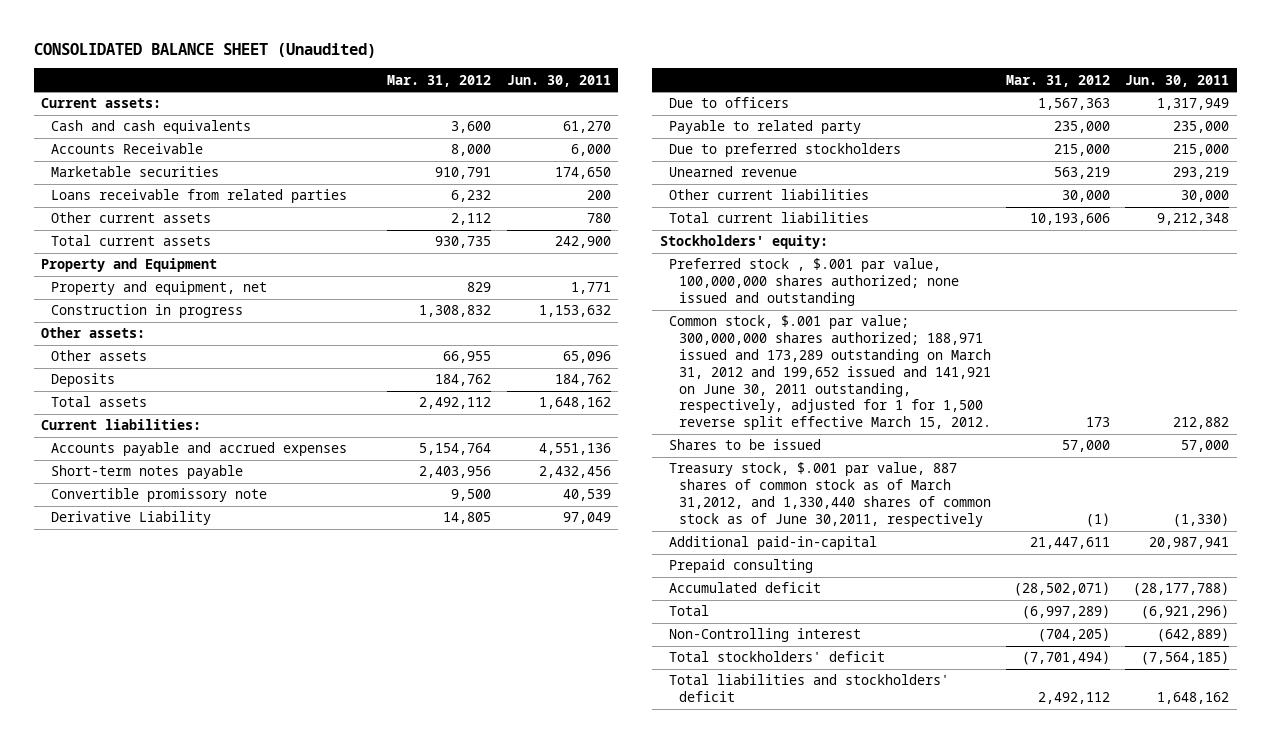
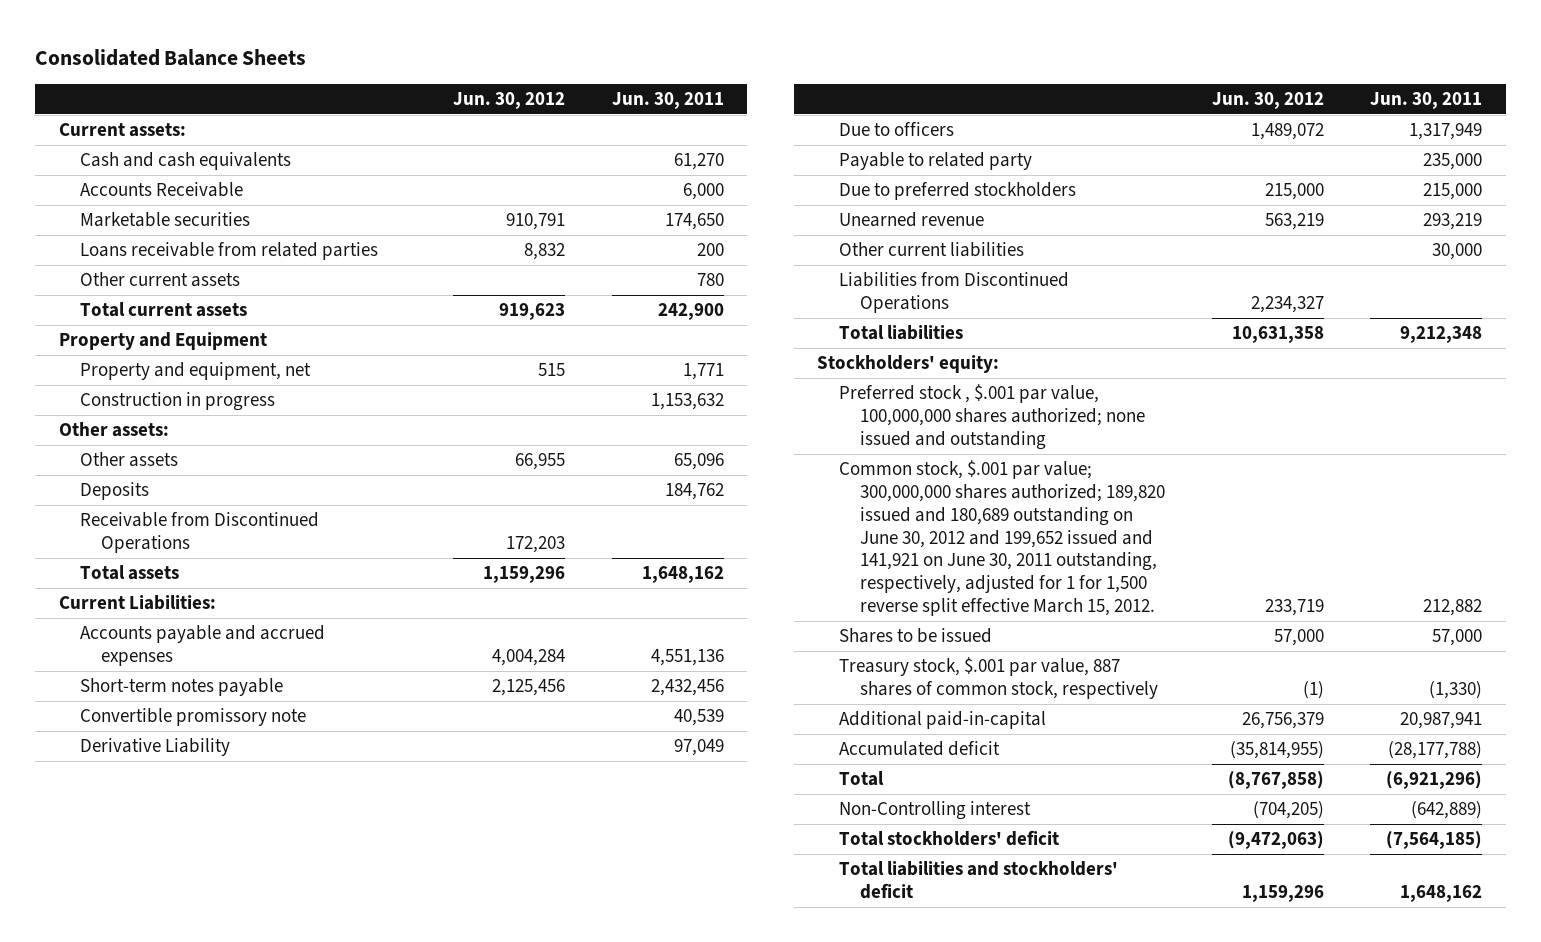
- CONSOLIDATED BALANCE SHEET (Unaudited)
+ Consolidated Balance Sheets
- | Mar. 31, 2012 | Jun. 30, 2011
+ | Jun. 30, 2012 | Jun. 30, 2011
+ Receivable from Discontinued Operations | 172,203 |
- Current liabilities:
+ Current Liabilities:
- Total current liabilities | 10,193,606 | 9,212,348
+ Liabilities from Discontinued Operations | 2,234,327 |
+ Total liabilities | 10,631,358 | 9,212,348
- Common stock, $.001 par value; 300,000,000 shares authorized; 188,971 issued and 173,289 outstanding on March 31, 2012 and 199,652 issued and 141,921 on June 30, 2011 outstanding, respectively, adjusted for 1 for 1,500 reverse split effective March 15, 2012. | 173 | 212,882
+ Common stock, $.001 par value; 300,000,000 shares authorized; 189,820 issued and 180,689 outstanding on June 30, 2012 and 199,652 issued and 141,921 on June 30, 2011 outstanding, respectively, adjusted for 1 for 1,500 reverse split effective March 15, 2012. | 233,719 | 212,882
- Treasury stock, $.001 par value, 887 shares of common stock as of March 31,2012, and 1,330,440 shares of common stock as of June 30,2011, respectively | (1) | (1,330)
+ Treasury stock, $.001 par value, 887 shares of common stock, respectively | (1) | (1,330)
- Prepaid consulting

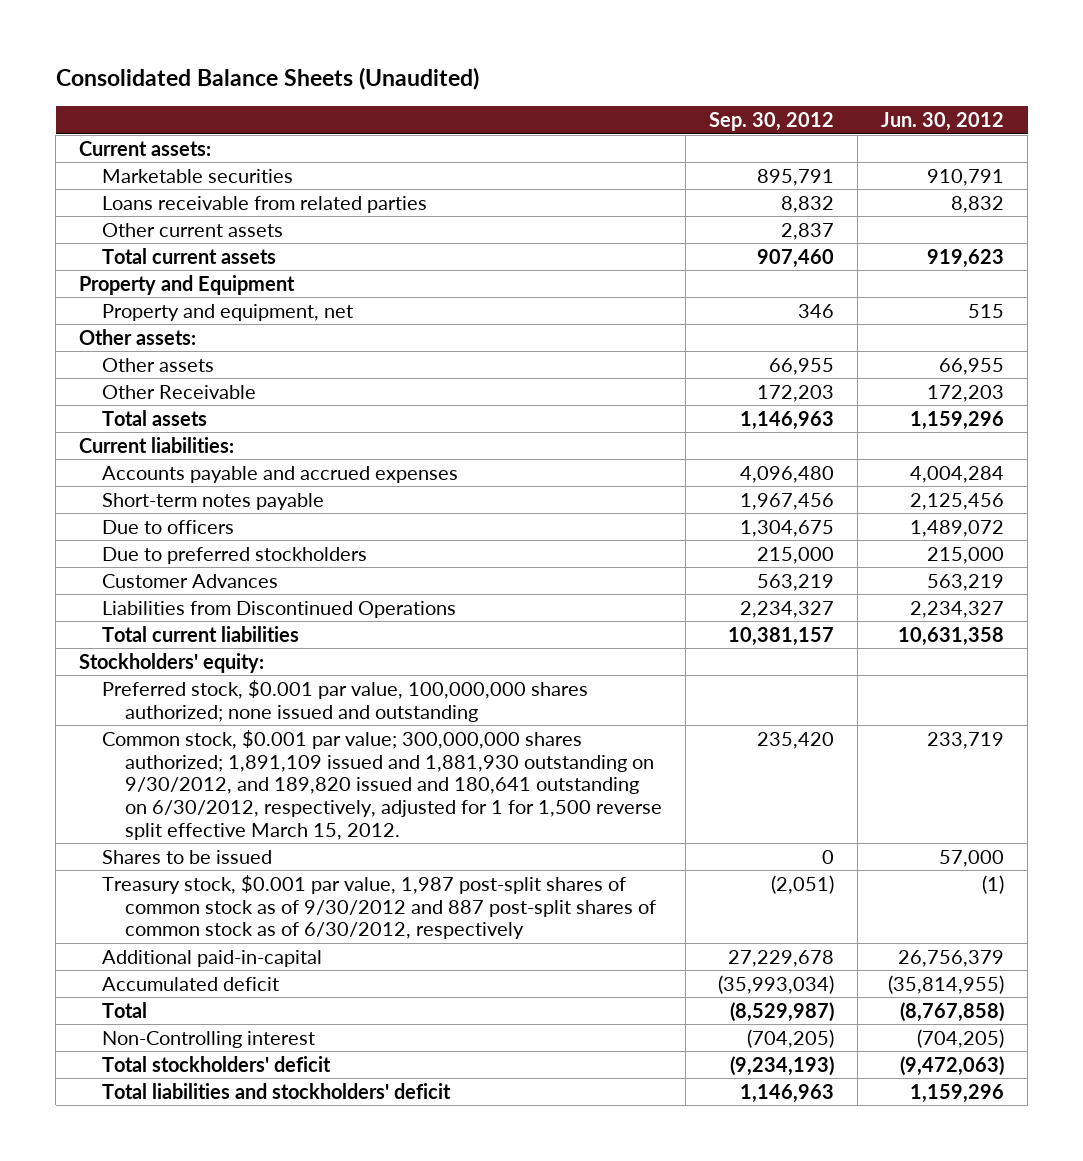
- Consolidated Balance Sheets
+ Consolidated Balance Sheets (Unaudited)
- | Jun. 30, 2012 | Jun. 30, 2011
+ | Sep. 30, 2012 | Jun. 30, 2012
- Cash and cash equivalents | | 61,270
- Accounts Receivable | | 6,000
- Construction in progress | | 1,153,632
- Deposits | | 184,762
- Receivable from Discontinued Operations | 172,203 |
+ Other Receivable | 172,203 | 172,203
- Current Liabilities:
+ Current liabilities:
- Convertible promissory note | | 40,539
- Derivative Liability | | 97,049
- Payable to related party | | 235,000
- Unearned revenue | 563,219 | 293,219
- Other current liabilities | | 30,000
+ Customer Advances | 563,219 | 563,219
- Total liabilities | 10,631,358 | 9,212,348
+ Total current liabilities | 10,381,157 | 10,631,358
- Preferred stock , $.001 par value, 100,000,000 shares authorized; none issued and outstanding
- Common stock, $.001 par value; 300,000,000 shares authorized; 189,820 issued and 180,689 outstanding on June 30, 2012 and 199,652 issued and 141,921 on June 30, 2011 outstanding, respectively, adjusted for 1 for 1,500 reverse split effective March 15, 2012. | 233,719 | 212,882
+ Preferred stock, $0.001 par value, 100,000,000 shares authorized; none issued and outstanding
+ Common stock, $0.001 par value; 300,000,000 shares authorized; 1,891,109 issued and 1,881,930 outstanding on 9/30/2012, and 189,820 issued and 180,641 outstanding on 6/30/2012, respectively, adjusted for 1 for 1,500 reverse split effective March 15, 2012. | 235,420 | 233,719
- Treasury stock, $.001 par value, 887 shares of common stock, respectively | (1) | (1,330)
+ Treasury stock, $0.001 par value, 1,987 post-split shares of common stock as of 9/30/2012 and 887 post-split shares of common stock as of 6/30/2012, respectively | (2,051) | (1)

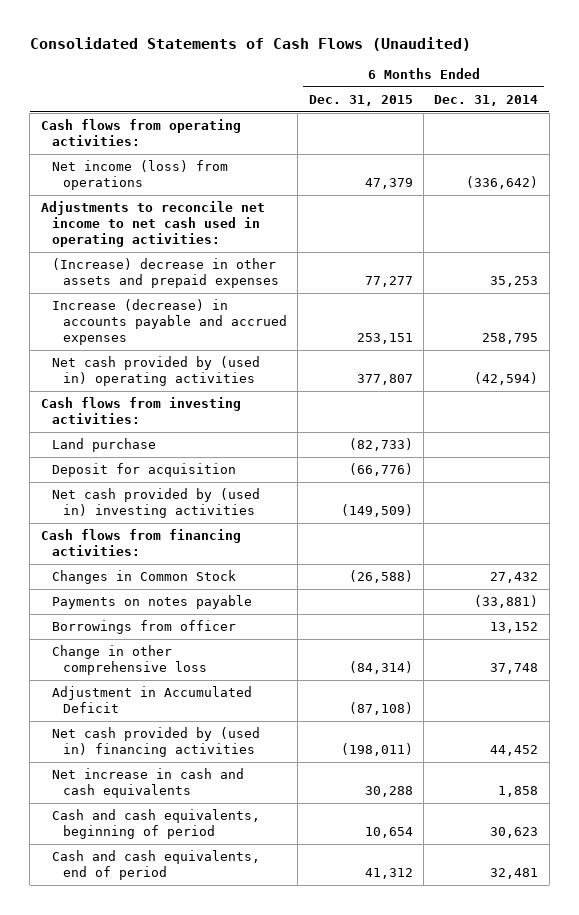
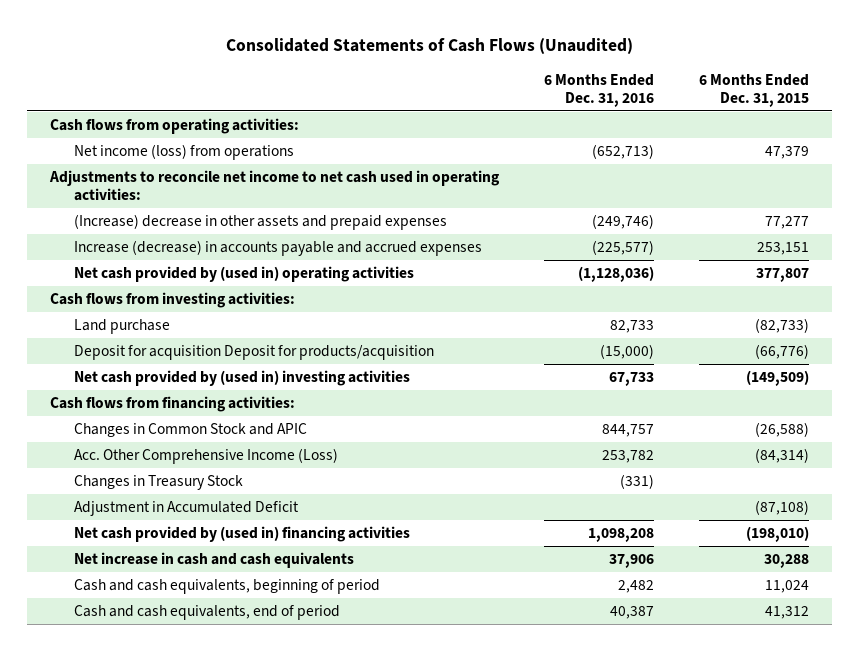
- | 6 Months Ended Dec. 31, 2015 | 6 Months Ended Dec. 31, 2014
+ | 6 Months Ended Dec. 31, 2016 | 6 Months Ended Dec. 31, 2015
- Deposit for acquisition | (66,776) |
+ Deposit for acquisition Deposit for products/acquisition | (15,000) | (66,776)
- Changes in Common Stock | (26,588) | 27,432
- Payments on notes payable | | (33,881)
- Borrowings from officer | | 13,152
- Change in other comprehensive loss | (84,314) | 37,748
+ Changes in Common Stock and APIC | 844,757 | (26,588)
+ Acc. Other Comprehensive Income (Loss) | 253,782 | (84,314)
+ Changes in Treasury Stock | (331) |
- Net cash provided by (used in) financing activities | (198,011) | 44,452
+ Net cash provided by (used in) financing activities | 1,098,208 | (198,010)
- Cash and cash equivalents, beginning of period | 10,654 | 30,623
+ Cash and cash equivalents, beginning of period | 2,482 | 11,024

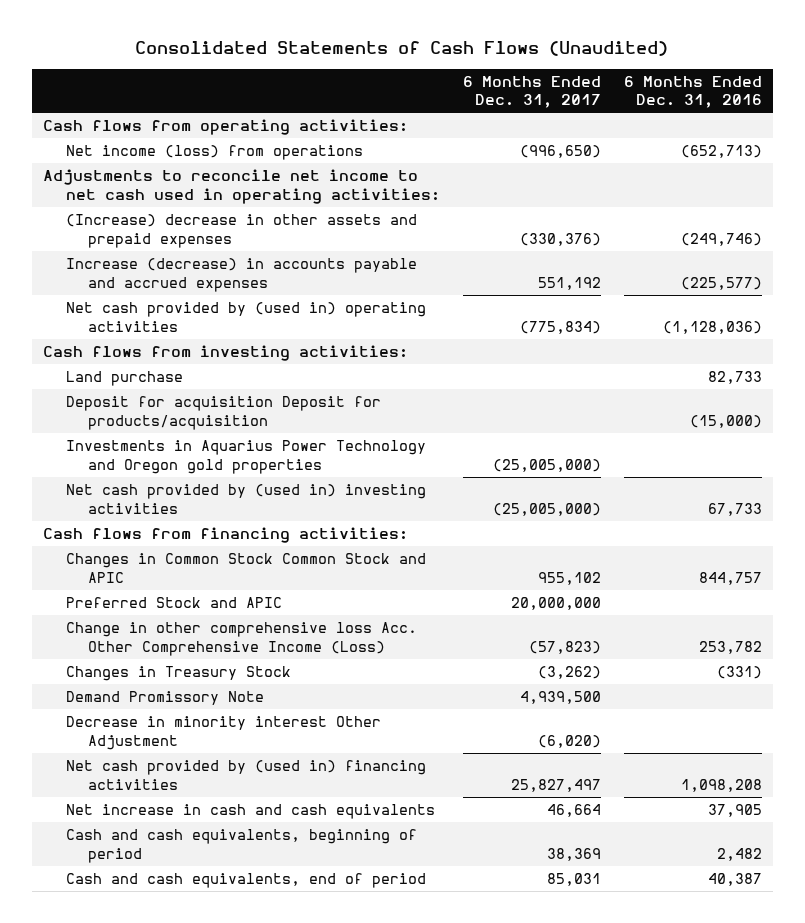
- | 6 Months Ended Dec. 31, 2016 | 6 Months Ended Dec. 31, 2015
+ | 6 Months Ended Dec. 31, 2017 | 6 Months Ended Dec. 31, 2016
+ Investments in Aquarius Power Technology and Oregon gold properties | (25,005,000) |
- Changes in Common Stock and APIC | 844,757 | (26,588)
- Acc. Other Comprehensive Income (Loss) | 253,782 | (84,314)
+ Changes in Common Stock Common Stock and APIC | 955,102 | 844,757
+ Preferred Stock and APIC | 20,000,000 |
+ Change in other comprehensive loss Acc. Other Comprehensive Income (Loss) | (57,823) | 253,782
- Adjustment in Accumulated Deficit | | (87,108)
+ Demand Promissory Note | 4,939,500 |
+ Decrease in minority interest Other Adjustment | (6,020) |
- Net increase in cash and cash equivalents | 37,906 | 30,288
+ Net increase in cash and cash equivalents | 46,664 | 37,905

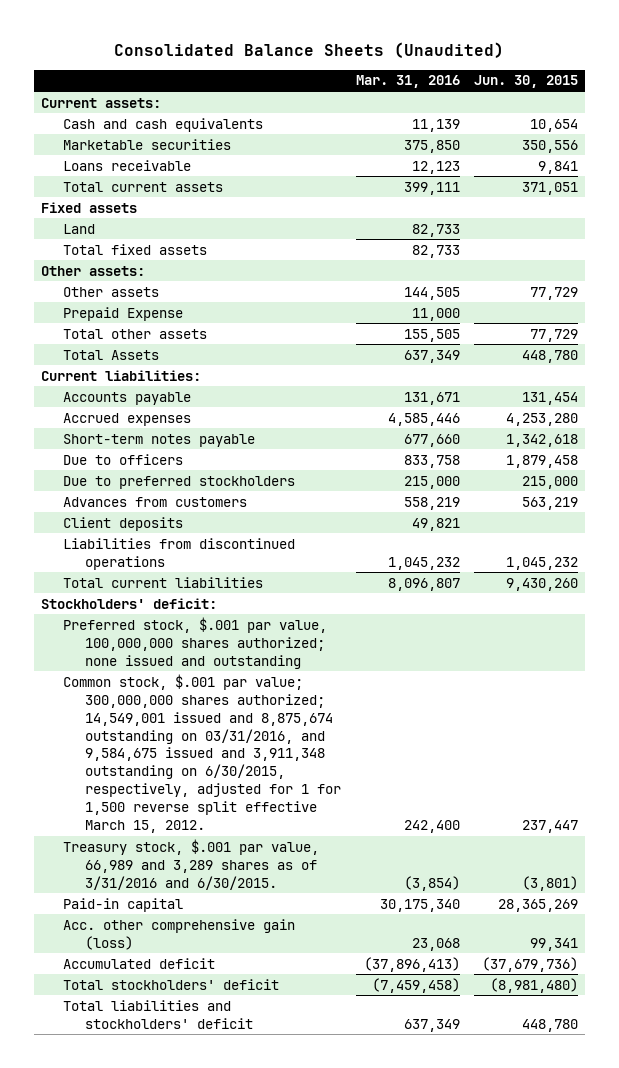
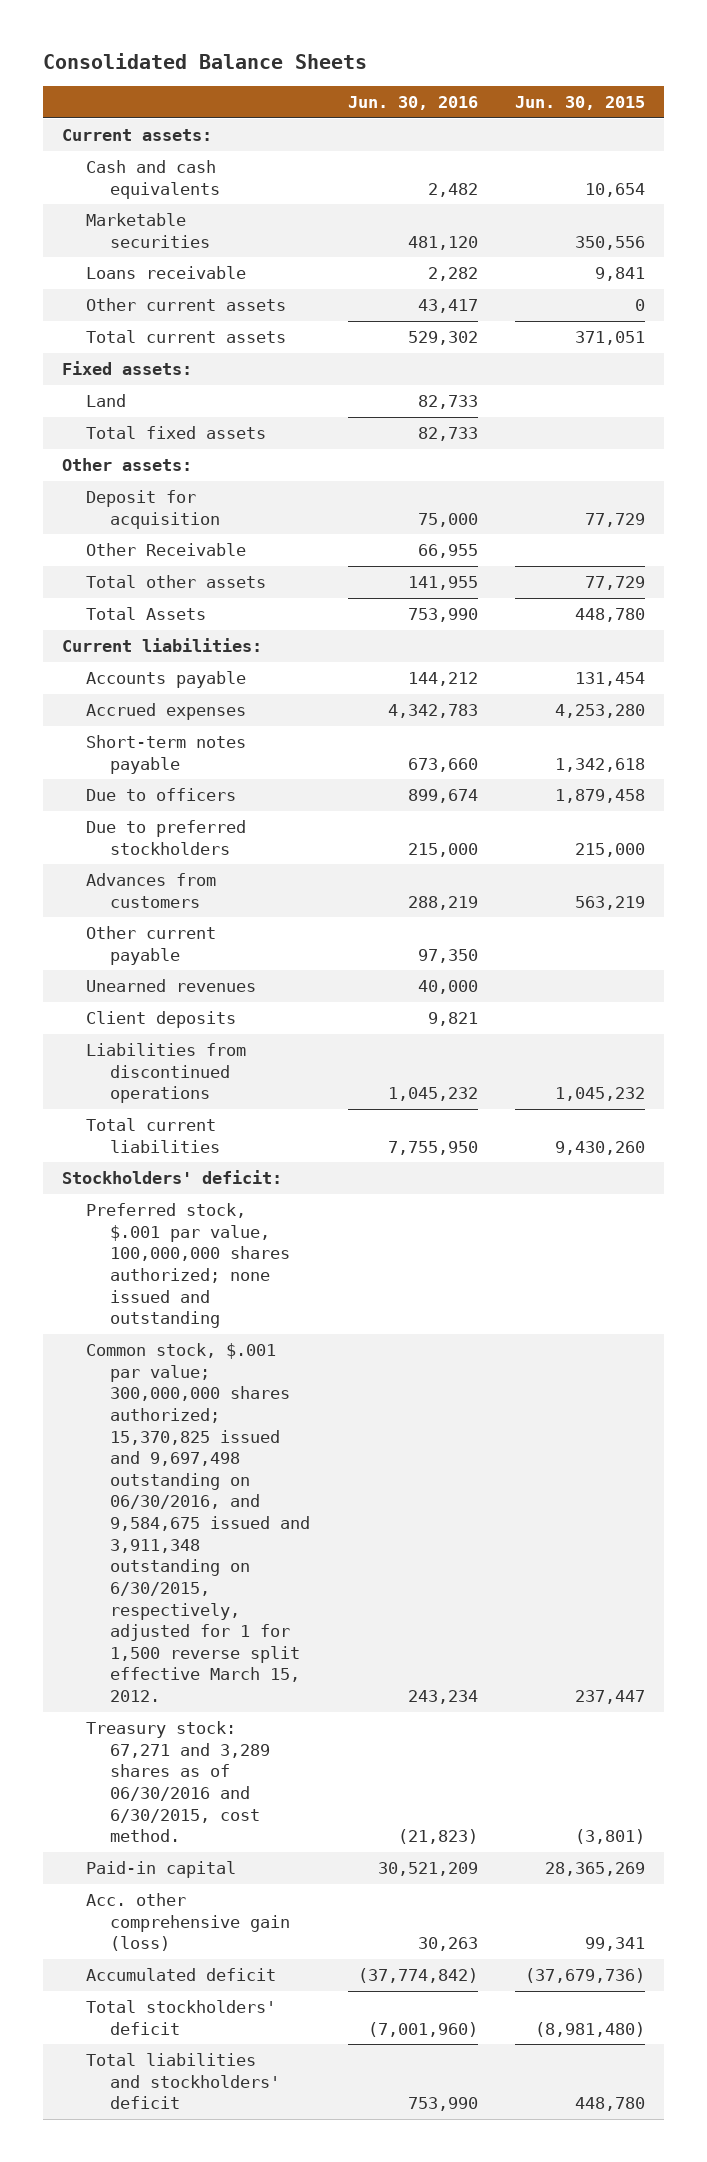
- Consolidated Balance Sheets (Unaudited)
+ Consolidated Balance Sheets
- | Mar. 31, 2016 | Jun. 30, 2015
+ | Jun. 30, 2016 | Jun. 30, 2015
+ Other current assets | 43,417 | 0
- Fixed assets
+ Fixed assets:
- Other assets | 144,505 | 77,729
- Prepaid Expense | 11,000 |
+ Deposit for acquisition | 75,000 | 77,729
+ Other Receivable | 66,955 |
+ Other current payable | 97,350 |
+ Unearned revenues | 40,000 |
- Common stock, $.001 par value; 300,000,000 shares authorized; 14,549,001 issued and 8,875,674 outstanding on 03/31/2016, and 9,584,675 issued and 3,911,348 outstanding on 6/30/2015, respectively, adjusted for 1 for 1,500 reverse split effective March 15, 2012. | 242,400 | 237,447
- Treasury stock, $.001 par value, 66,989 and 3,289 shares as of 3/31/2016 and 6/30/2015. | (3,854) | (3,801)
+ Common stock, $.001 par value; 300,000,000 shares authorized; 15,370,825 issued and 9,697,498 outstanding on 06/30/2016, and 9,584,675 issued and 3,911,348 outstanding on 6/30/2015, respectively, adjusted for 1 for 1,500 reverse split effective March 15, 2012. | 243,234 | 237,447
+ Treasury stock: 67,271 and 3,289 shares as of 06/30/2016 and 6/30/2015, cost method. | (21,823) | (3,801)

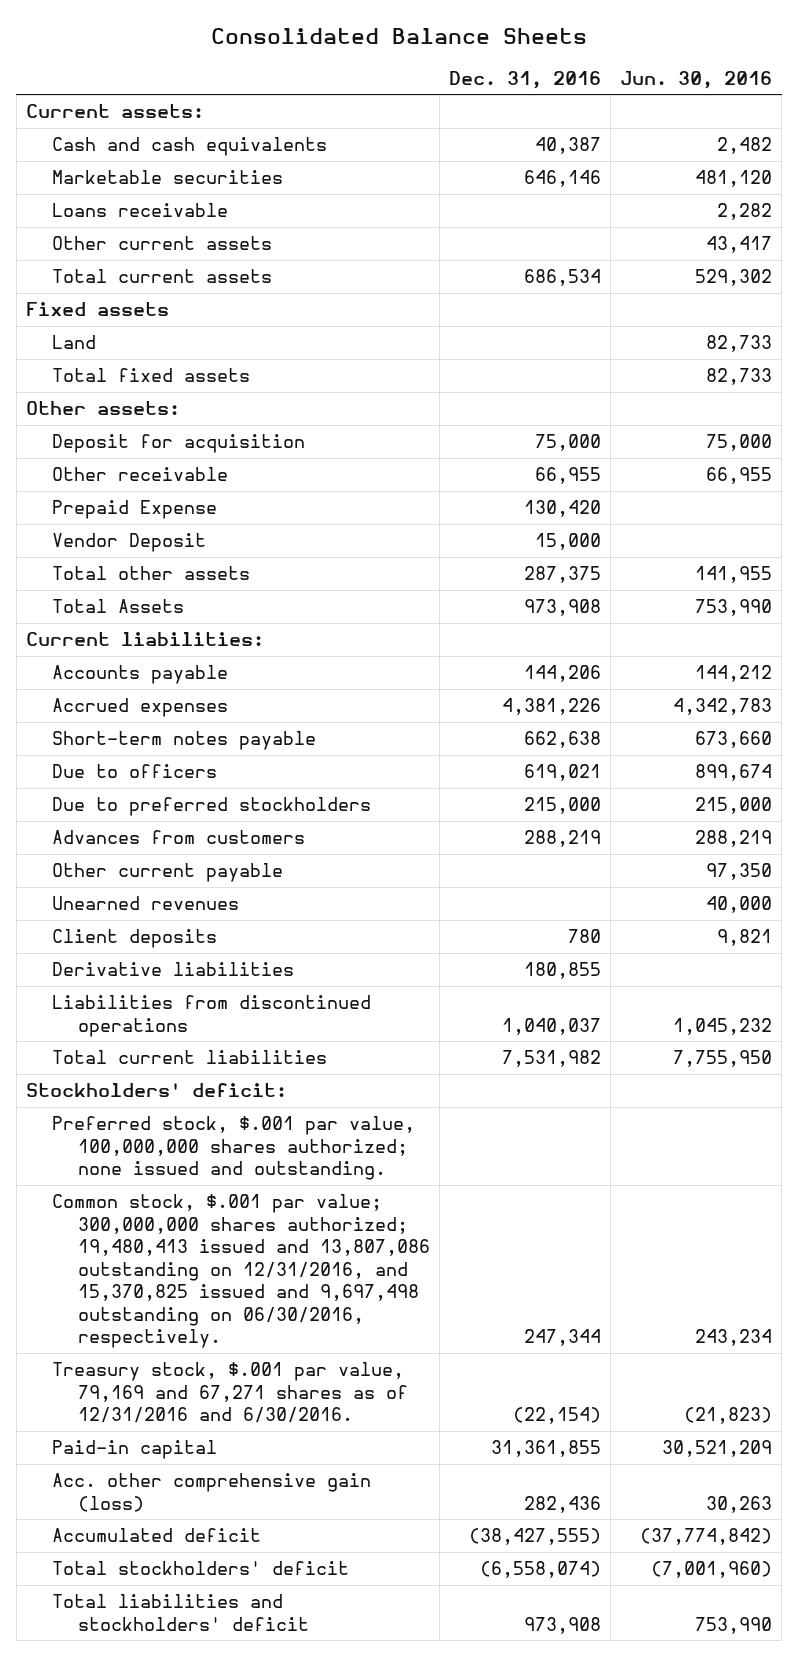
- | Jun. 30, 2016 | Jun. 30, 2015
+ | Dec. 31, 2016 | Jun. 30, 2016
- Fixed assets:
+ Fixed assets
- Other Receivable | 66,955 |
+ Other receivable | 66,955 | 66,955
+ Prepaid Expense | 130,420 |
+ Vendor Deposit | 15,000 |
+ Derivative liabilities | 180,855 |
- Preferred stock, $.001 par value, 100,000,000 shares authorized; none issued and outstanding
- Common stock, $.001 par value; 300,000,000 shares authorized; 15,370,825 issued and 9,697,498 outstanding on 06/30/2016, and 9,584,675 issued and 3,911,348 outstanding on 6/30/2015, respectively, adjusted for 1 for 1,500 reverse split effective March 15, 2012. | 243,234 | 237,447
- Treasury stock: 67,271 and 3,289 shares as of 06/30/2016 and 6/30/2015, cost method. | (21,823) | (3,801)
+ Preferred stock, $.001 par value, 100,000,000 shares authorized; none issued and outstanding.
+ Common stock, $.001 par value; 300,000,000 shares authorized; 19,480,413 issued and 13,807,086 outstanding on 12/31/2016, and 15,370,825 issued and 9,697,498 outstanding on 06/30/2016, respectively. | 247,344 | 243,234
+ Treasury stock, $.001 par value, 79,169 and 67,271 shares as of 12/31/2016 and 6/30/2016. | (22,154) | (21,823)

